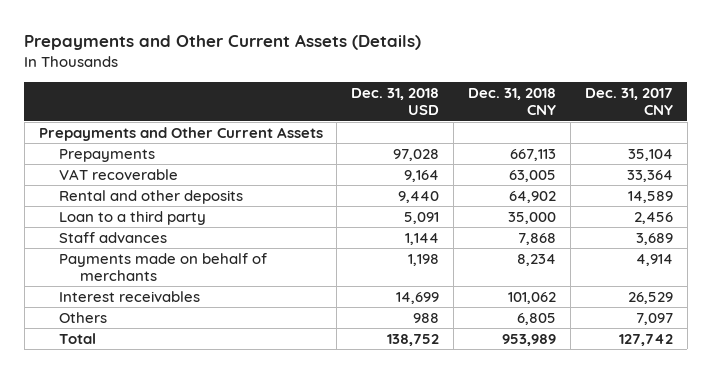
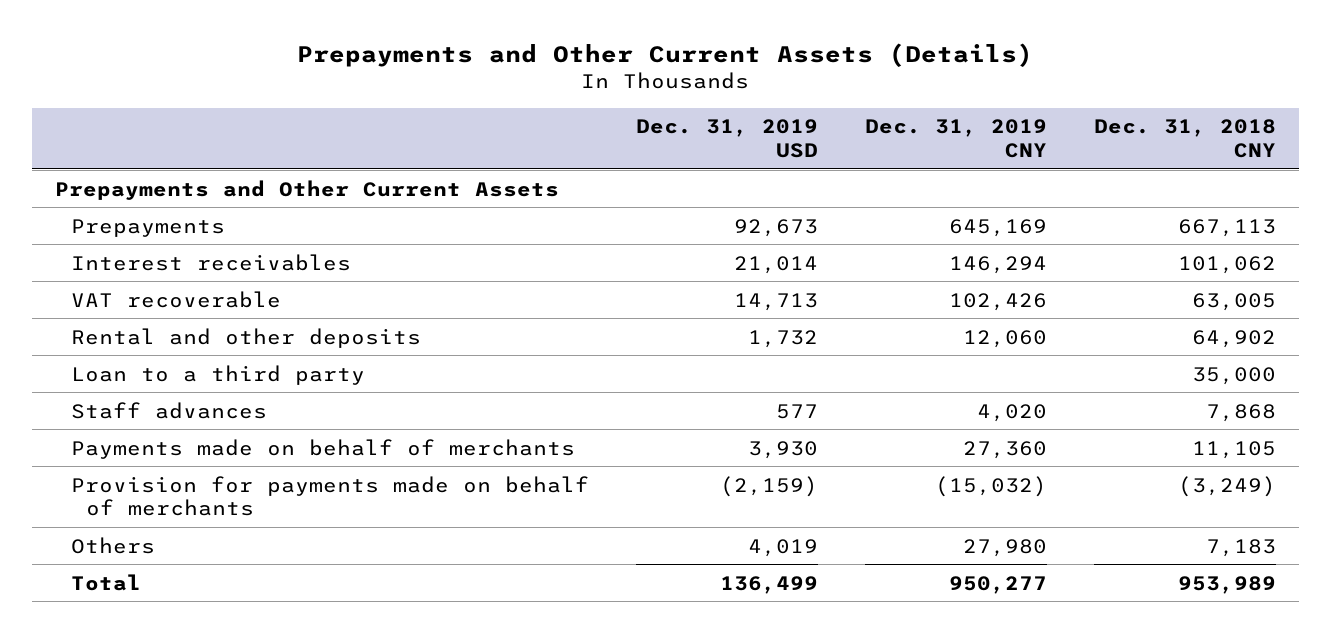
- | Dec. 31, 2018 USD | Dec. 31, 2018 CNY | Dec. 31, 2017 CNY
+ | Dec. 31, 2019 USD | Dec. 31, 2019 CNY | Dec. 31, 2018 CNY
moved up: Interest receivables | 21,014 | 146,294 | 101,062
- Payments made on behalf of merchants | 1,198 | 8,234 | 4,914
- Others | 988 | 6,805 | 7,097
+ Payments made on behalf of merchants | 3,930 | 27,360 | 11,105
+ Provision for payments made on behalf of merchants | (2,159) | (15,032) | (3,249)
+ Others | 4,019 | 27,980 | 7,183

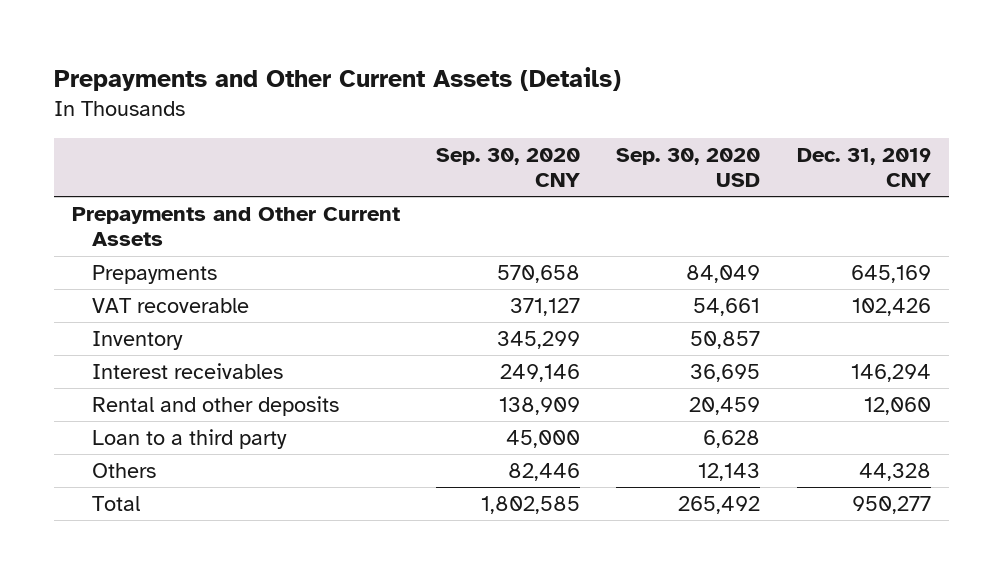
- | Dec. 31, 2019 USD | Dec. 31, 2019 CNY | Dec. 31, 2018 CNY
+ | Sep. 30, 2020 CNY | Sep. 30, 2020 USD | Dec. 31, 2019 CNY
+ Inventory | 345,299 | 50,857 |
moved down: Interest receivables | 249,146 | 36,695 | 146,294
- Staff advances | 577 | 4,020 | 7,868
- Payments made on behalf of merchants | 3,930 | 27,360 | 11,105
- Provision for payments made on behalf of merchants | (2,159) | (15,032) | (3,249)
- Others | 4,019 | 27,980 | 7,183
+ Others | 82,446 | 12,143 | 44,328

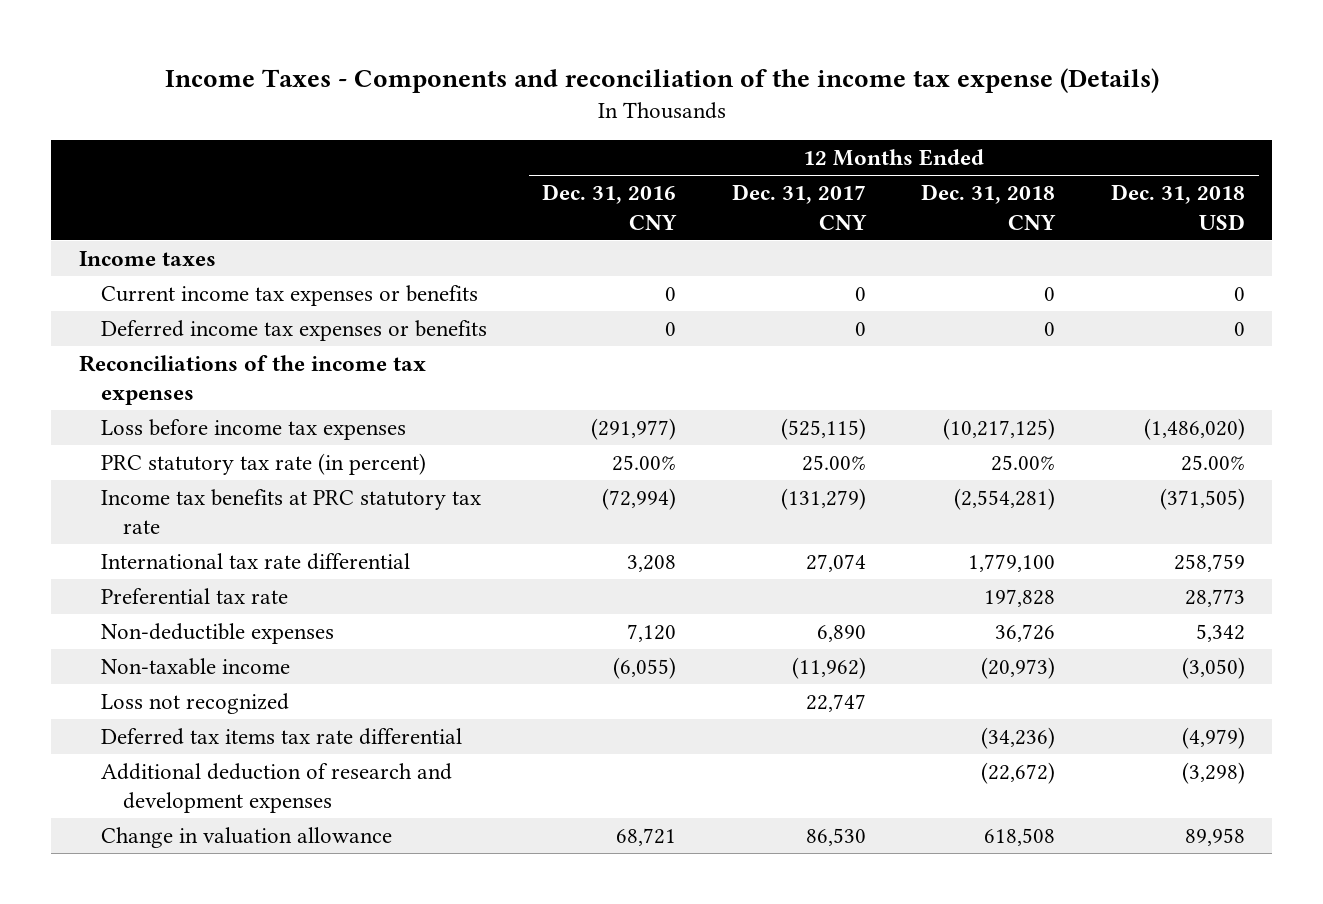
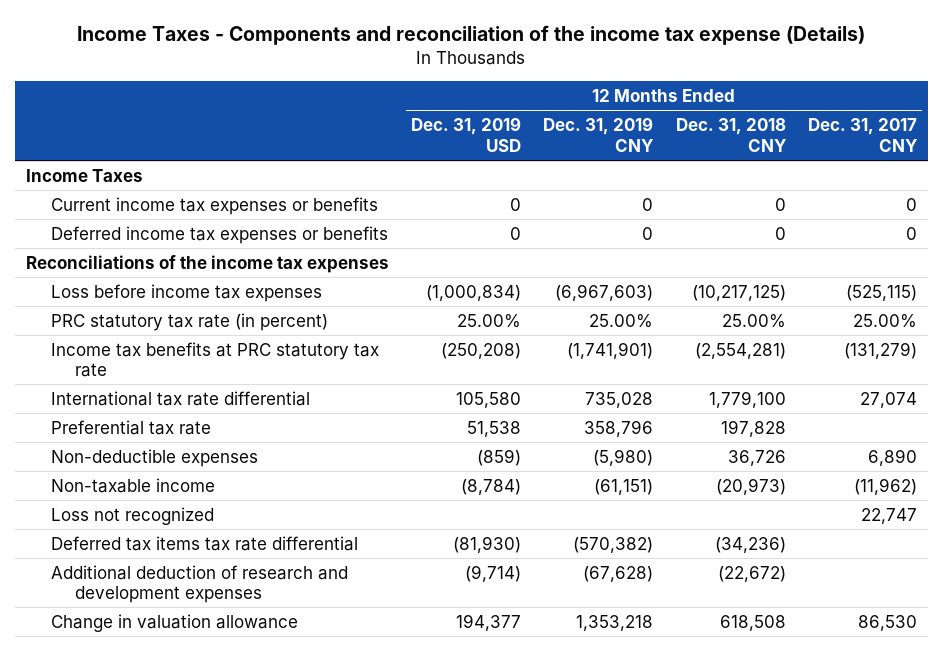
- | 12 Months Ended Dec. 31, 2016 CNY | 12 Months Ended Dec. 31, 2017 CNY | 12 Months Ended Dec. 31, 2018 CNY | 12 Months Ended Dec. 31, 2018 USD
+ | 12 Months Ended Dec. 31, 2019 USD | 12 Months Ended Dec. 31, 2019 CNY | 12 Months Ended Dec. 31, 2018 CNY | 12 Months Ended Dec. 31, 2017 CNY
- Income taxes
+ Income Taxes

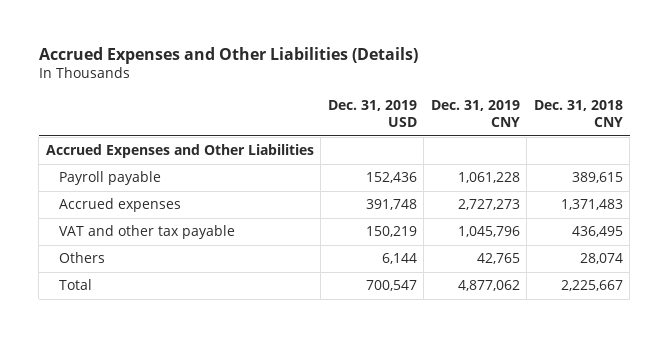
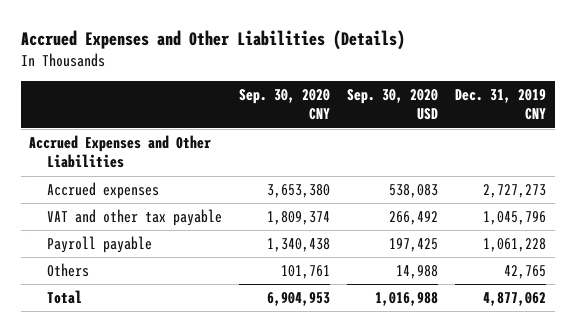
- | Dec. 31, 2019 USD | Dec. 31, 2019 CNY | Dec. 31, 2018 CNY
+ | Sep. 30, 2020 CNY | Sep. 30, 2020 USD | Dec. 31, 2019 CNY
moved down: Payroll payable | 1,340,438 | 197,425 | 1,061,228

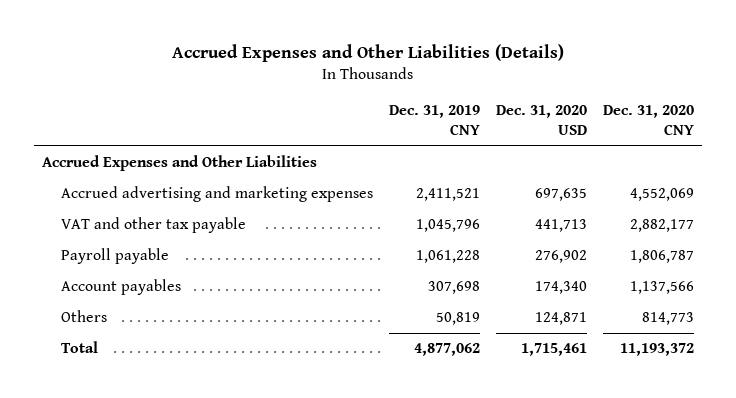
- | Sep. 30, 2020 CNY | Sep. 30, 2020 USD | Dec. 31, 2019 CNY
+ | Dec. 31, 2019 CNY | Dec. 31, 2020 USD | Dec. 31, 2020 CNY
- Accrued expenses | 3,653,380 | 538,083 | 2,727,273
+ Accrued advertising and marketing expenses | 2,411,521 | 697,635 | 4,552,069
- Others | 101,761 | 14,988 | 42,765
+ Account payables | 307,698 | 174,340 | 1,137,566
+ Others | 50,819 | 124,871 | 814,773

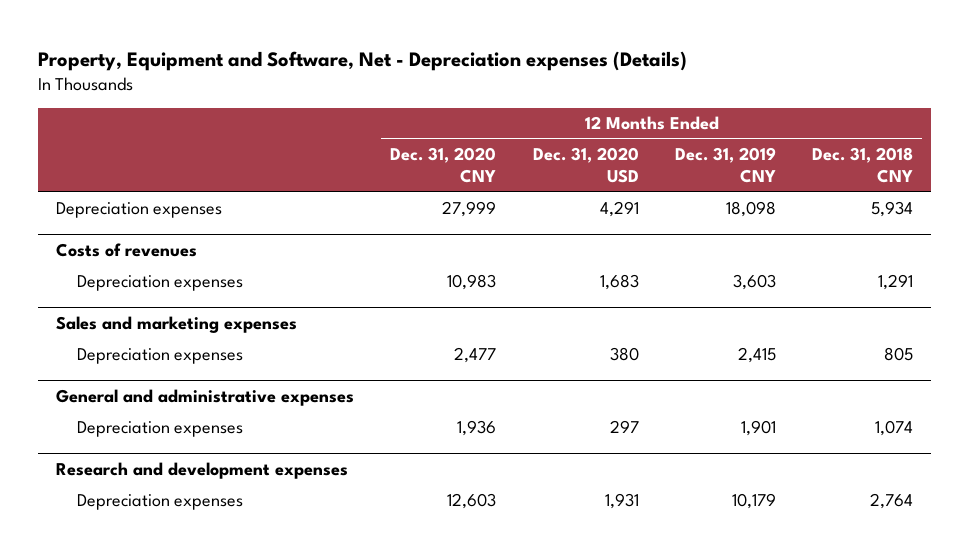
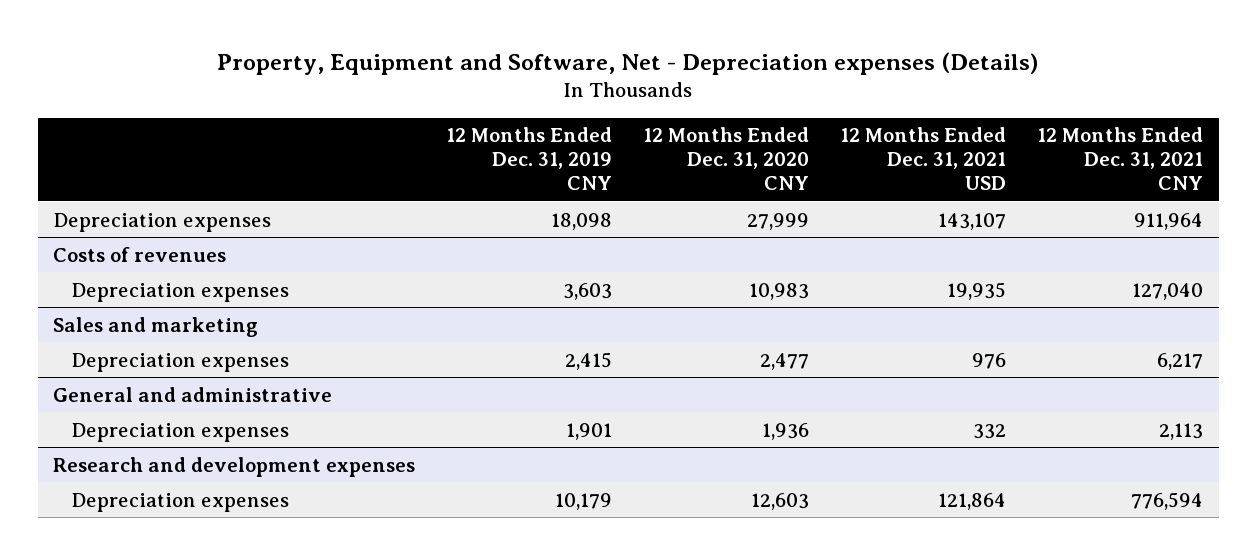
- | 12 Months Ended Dec. 31, 2020 CNY | 12 Months Ended Dec. 31, 2020 USD | 12 Months Ended Dec. 31, 2019 CNY | 12 Months Ended Dec. 31, 2018 CNY
+ | 12 Months Ended Dec. 31, 2019 CNY | 12 Months Ended Dec. 31, 2020 CNY | 12 Months Ended Dec. 31, 2021 USD | 12 Months Ended Dec. 31, 2021 CNY
- Sales and marketing expenses
+ Sales and marketing
- General and administrative expenses
+ General and administrative

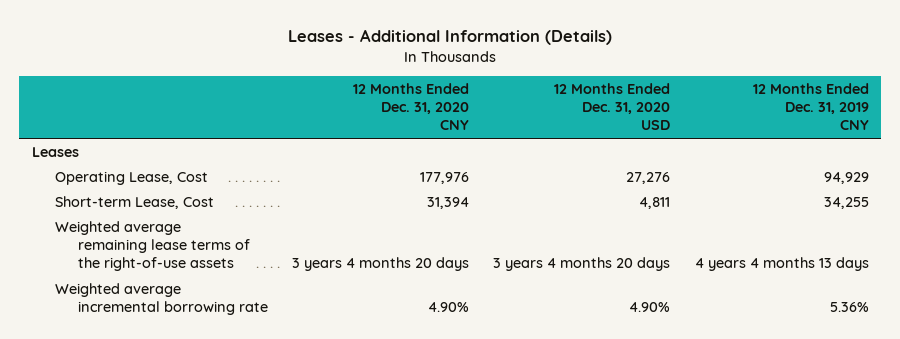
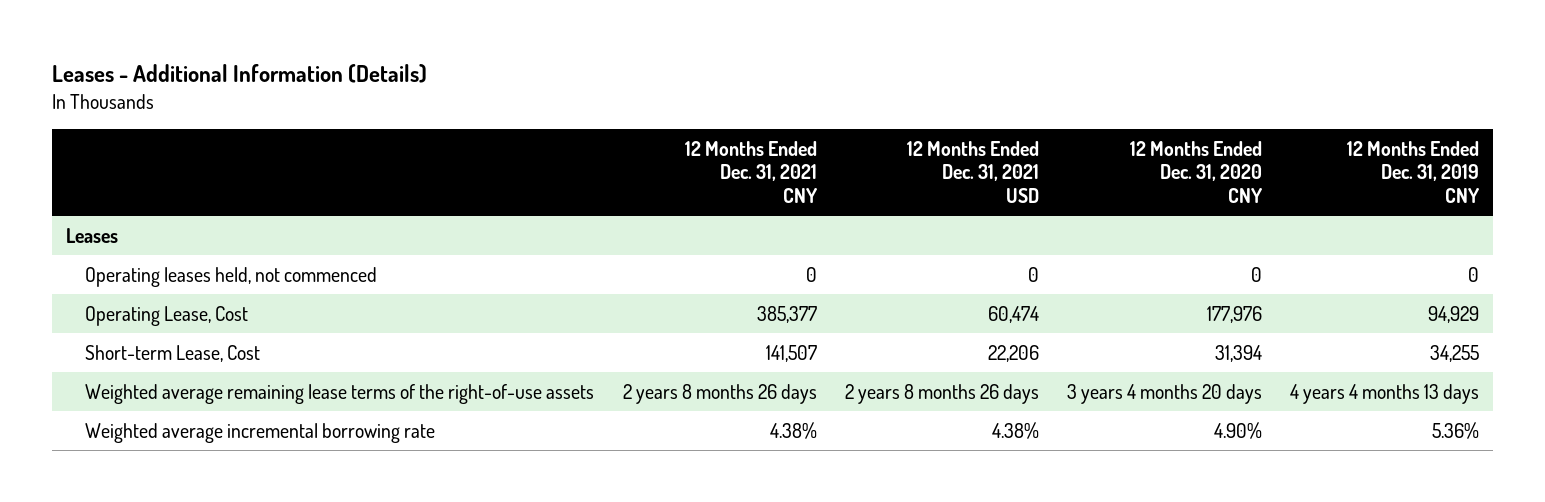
- | 12 Months Ended Dec. 31, 2020 CNY | 12 Months Ended Dec. 31, 2020 USD | 12 Months Ended Dec. 31, 2019 CNY
+ | 12 Months Ended Dec. 31, 2021 CNY | 12 Months Ended Dec. 31, 2021 USD | 12 Months Ended Dec. 31, 2020 CNY | 12 Months Ended Dec. 31, 2019 CNY
+ Operating leases held, not commenced | 0 | 0 | 0 | 0

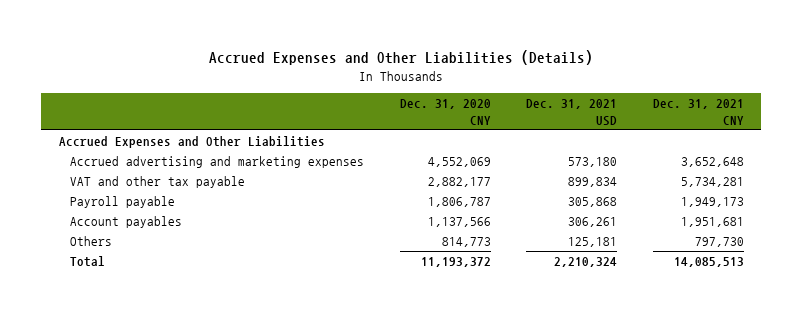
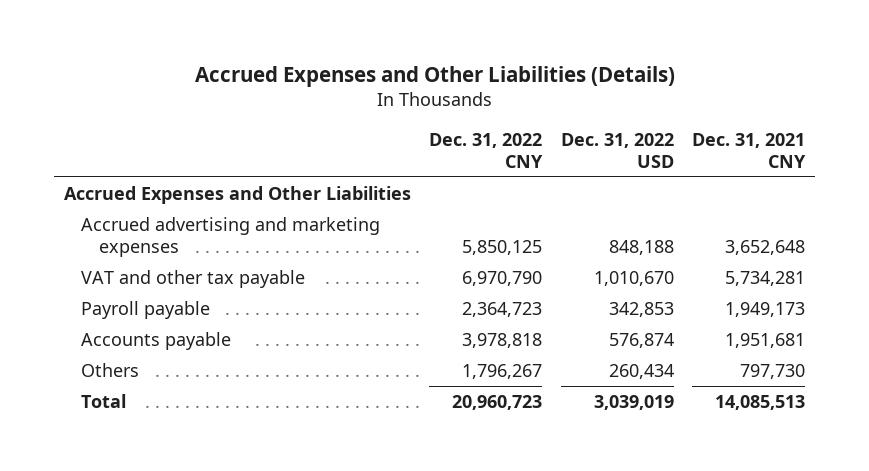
- | Dec. 31, 2020 CNY | Dec. 31, 2021 USD | Dec. 31, 2021 CNY
+ | Dec. 31, 2022 CNY | Dec. 31, 2022 USD | Dec. 31, 2021 CNY
- Account payables | 1,137,566 | 306,261 | 1,951,681
+ Accounts payable | 3,978,818 | 576,874 | 1,951,681

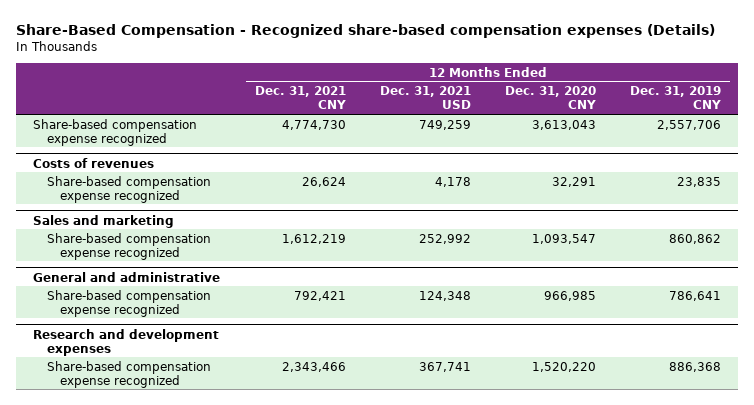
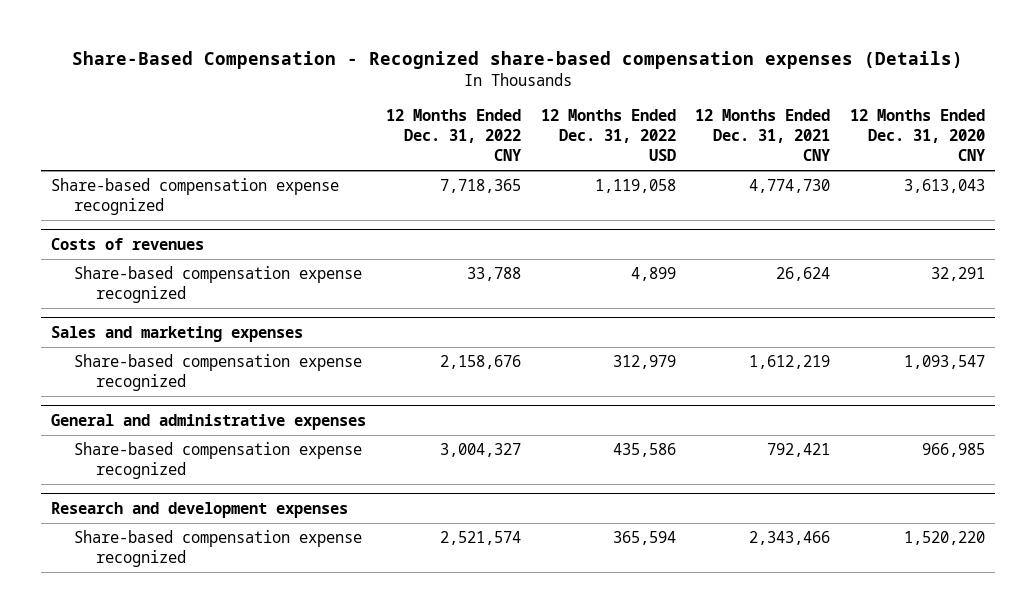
- | 12 Months Ended Dec. 31, 2021 CNY | 12 Months Ended Dec. 31, 2021 USD | 12 Months Ended Dec. 31, 2020 CNY | 12 Months Ended Dec. 31, 2019 CNY
+ | 12 Months Ended Dec. 31, 2022 CNY | 12 Months Ended Dec. 31, 2022 USD | 12 Months Ended Dec. 31, 2021 CNY | 12 Months Ended Dec. 31, 2020 CNY
- Sales and marketing
+ Sales and marketing expenses
- General and administrative
+ General and administrative expenses

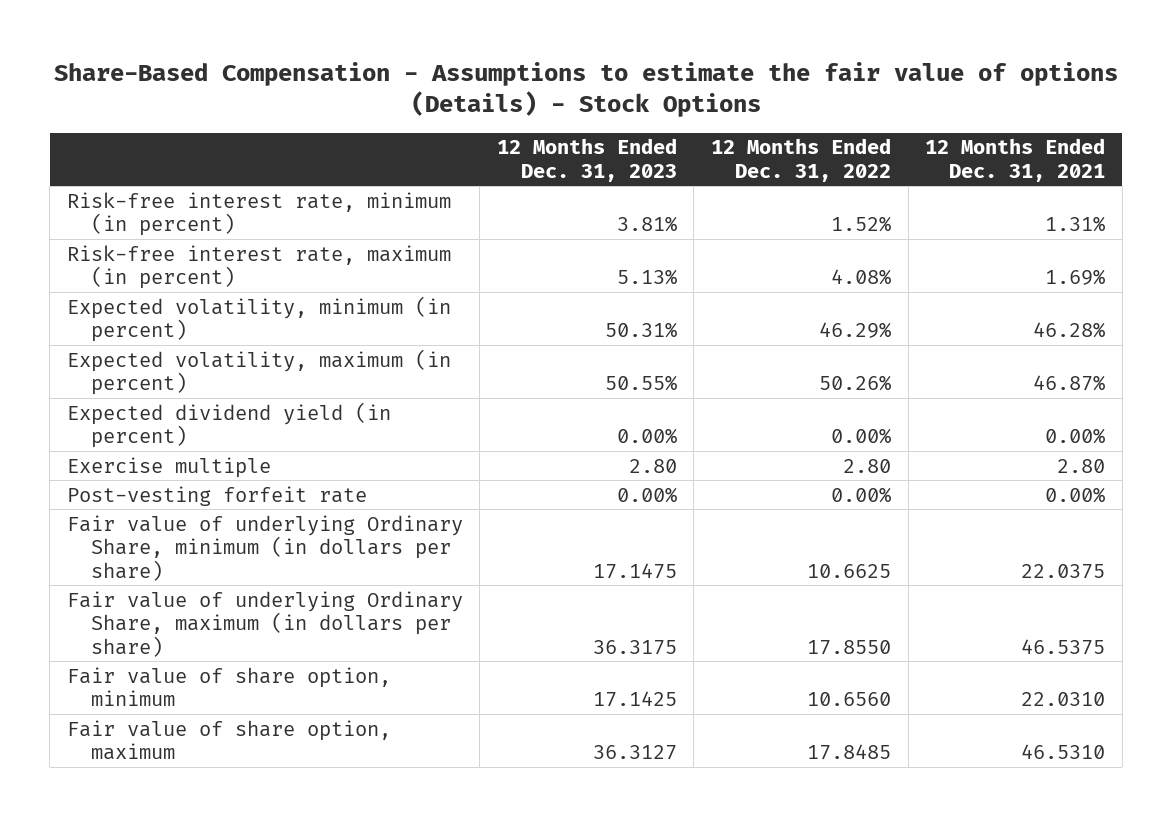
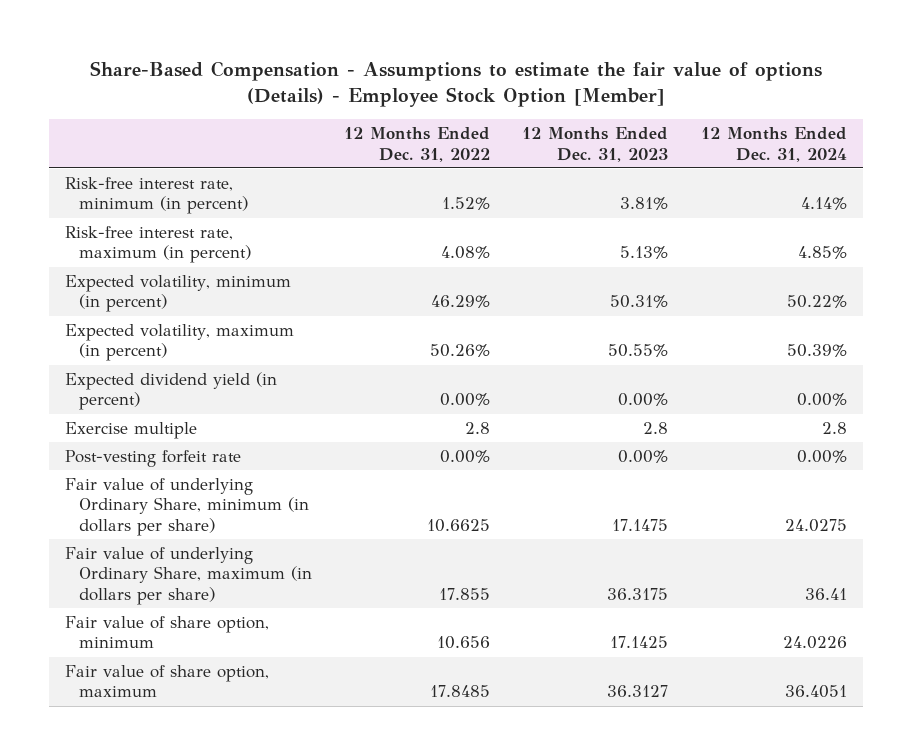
- Share-Based Compensation - Assumptions to estimate the fair value of options (Details) - Stock Options
+ Share-Based Compensation - Assumptions to estimate the fair value of options (Details) - Employee Stock Option [Member]
- | 12 Months Ended Dec. 31, 2023 | 12 Months Ended Dec. 31, 2022 | 12 Months Ended Dec. 31, 2021
+ | 12 Months Ended Dec. 31, 2022 | 12 Months Ended Dec. 31, 2023 | 12 Months Ended Dec. 31, 2024
- Exercise multiple | 2.80 | 2.80 | 2.80
+ Exercise multiple | 2.8 | 2.8 | 2.8
- Fair value of underlying Ordinary Share, maximum (in dollars per share) | 36.3175 | 17.8550 | 46.5375
- Fair value of share option, minimum | 17.1425 | 10.6560 | 22.0310
+ Fair value of underlying Ordinary Share, maximum (in dollars per share) | 17.855 | 36.3175 | 36.41
+ Fair value of share option, minimum | 10.656 | 17.1425 | 24.0226

